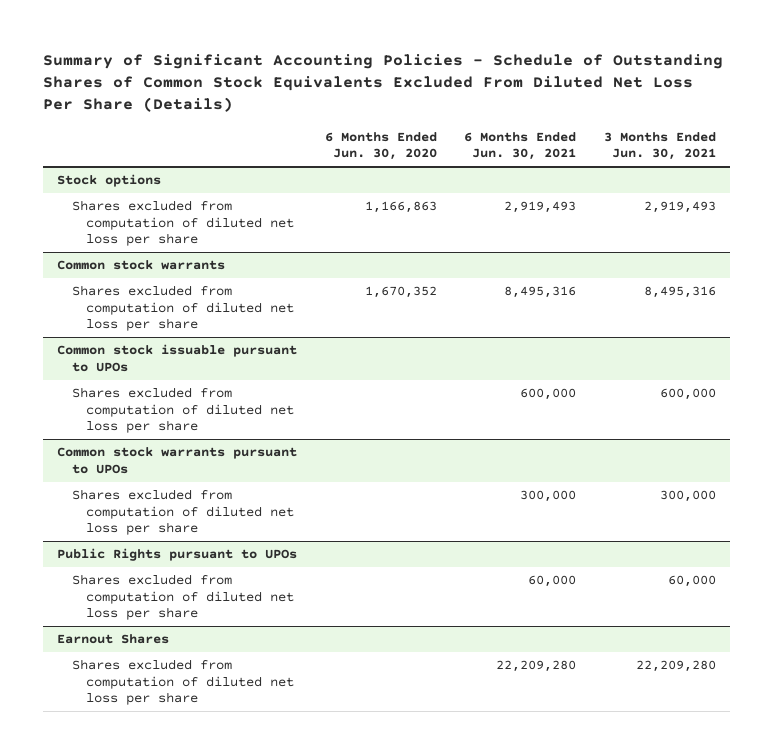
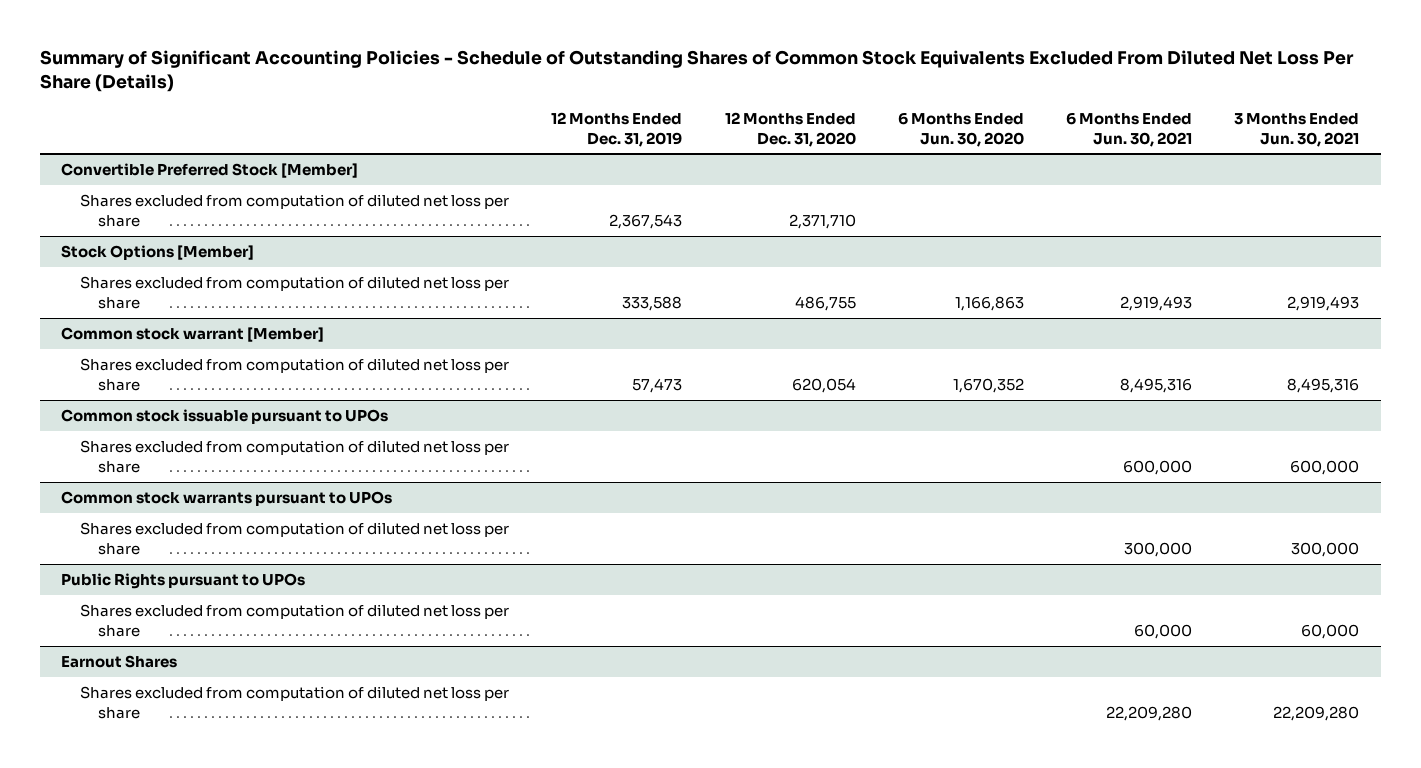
- | 6 Months Ended Jun. 30, 2020 | 6 Months Ended Jun. 30, 2021 | 3 Months Ended Jun. 30, 2021
+ | 12 Months Ended Dec. 31, 2019 | 12 Months Ended Dec. 31, 2020 | 6 Months Ended Jun. 30, 2020 | 6 Months Ended Jun. 30, 2021 | 3 Months Ended Jun. 30, 2021
- Stock options
+ Convertible Preferred Stock [Member]
+ Shares excluded from computation of diluted net loss per share | 2,367,543 | 2,371,710 | | |
+ Stock Options [Member]
- Common stock warrants
+ Common stock warrant [Member]

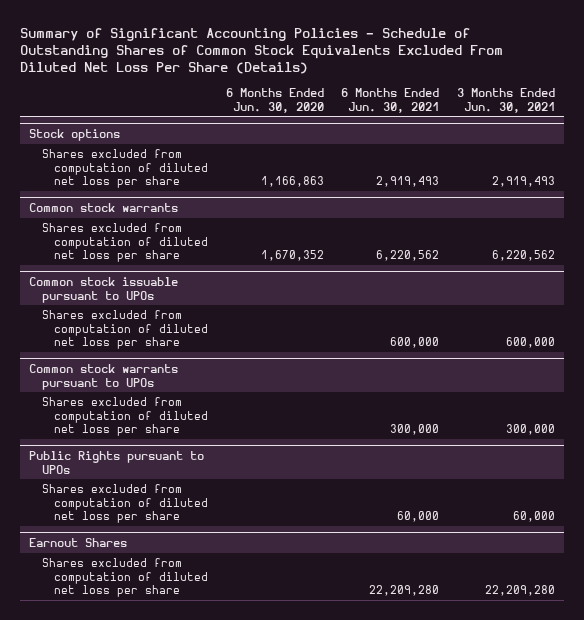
- | 12 Months Ended Dec. 31, 2019 | 12 Months Ended Dec. 31, 2020 | 6 Months Ended Jun. 30, 2020 | 6 Months Ended Jun. 30, 2021 | 3 Months Ended Jun. 30, 2021
+ | 6 Months Ended Jun. 30, 2020 | 6 Months Ended Jun. 30, 2021 | 3 Months Ended Jun. 30, 2021
- Convertible Preferred Stock [Member]
- Shares excluded from computation of diluted net loss per share | 2,367,543 | 2,371,710 | | |
- Stock Options [Member]
+ Stock options
- Common stock warrant [Member]
- Shares excluded from computation of diluted net loss per share | 57,473 | 620,054 | 1,670,352 | 8,495,316 | 8,495,316
+ Common stock warrants
+ Shares excluded from computation of diluted net loss per share | 1,670,352 | 6,220,562 | 6,220,562

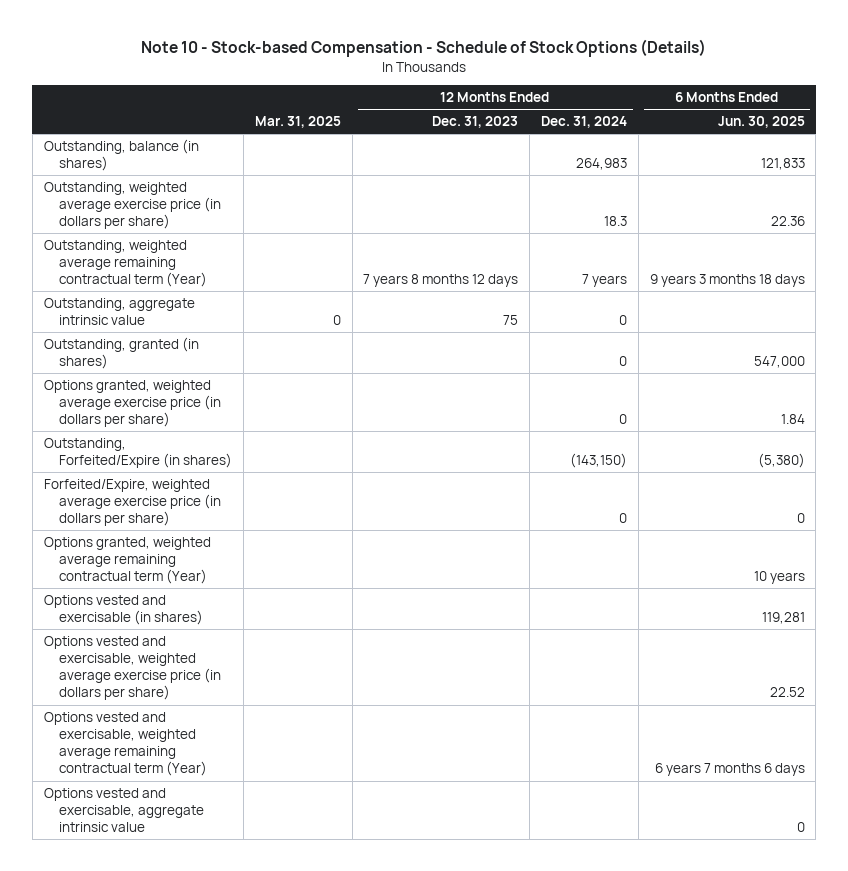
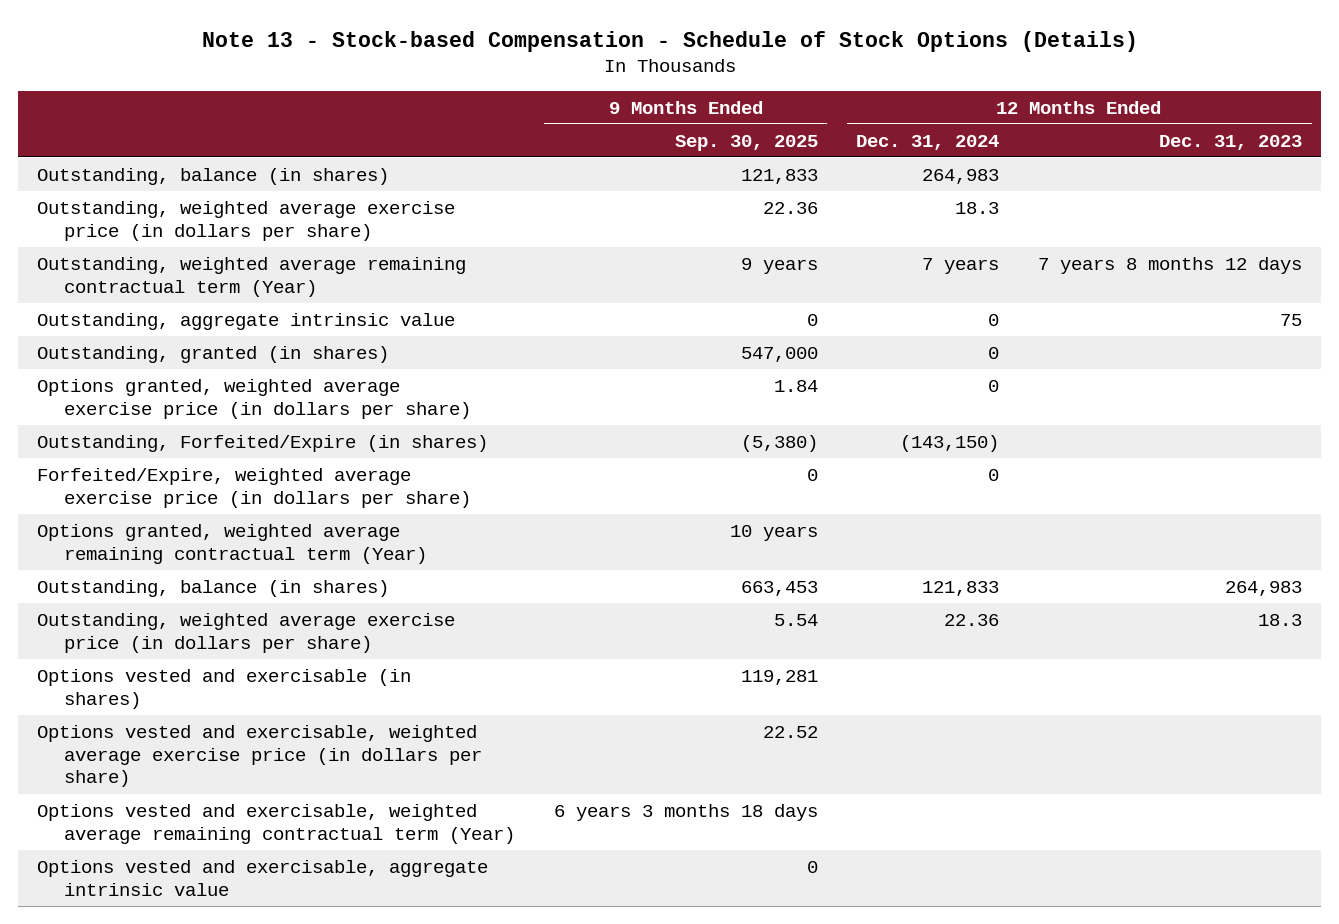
- Note 10 - Stock-based Compensation - Schedule of Stock Options (Details)
+ Note 13 - Stock-based Compensation - Schedule of Stock Options (Details)
- | Mar. 31, 2025 | 12 Months Ended Dec. 31, 2023 | 12 Months Ended Dec. 31, 2024 | 6 Months Ended Jun. 30, 2025
+ | 9 Months Ended Sep. 30, 2025 | 12 Months Ended Dec. 31, 2024 | 12 Months Ended Dec. 31, 2023
+ Outstanding, balance (in shares) | 663,453 | 121,833 | 264,983
+ Outstanding, weighted average exercise price (in dollars per share) | 5.54 | 22.36 | 18.3

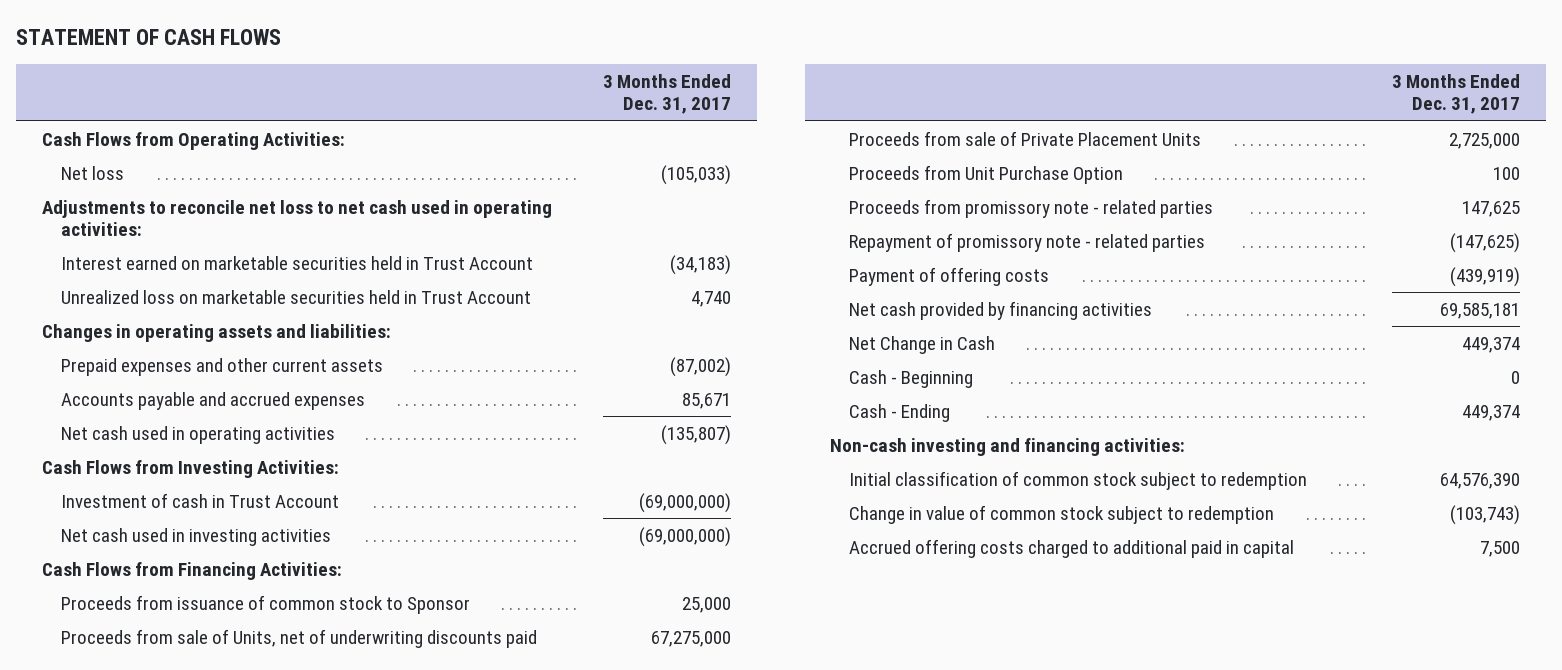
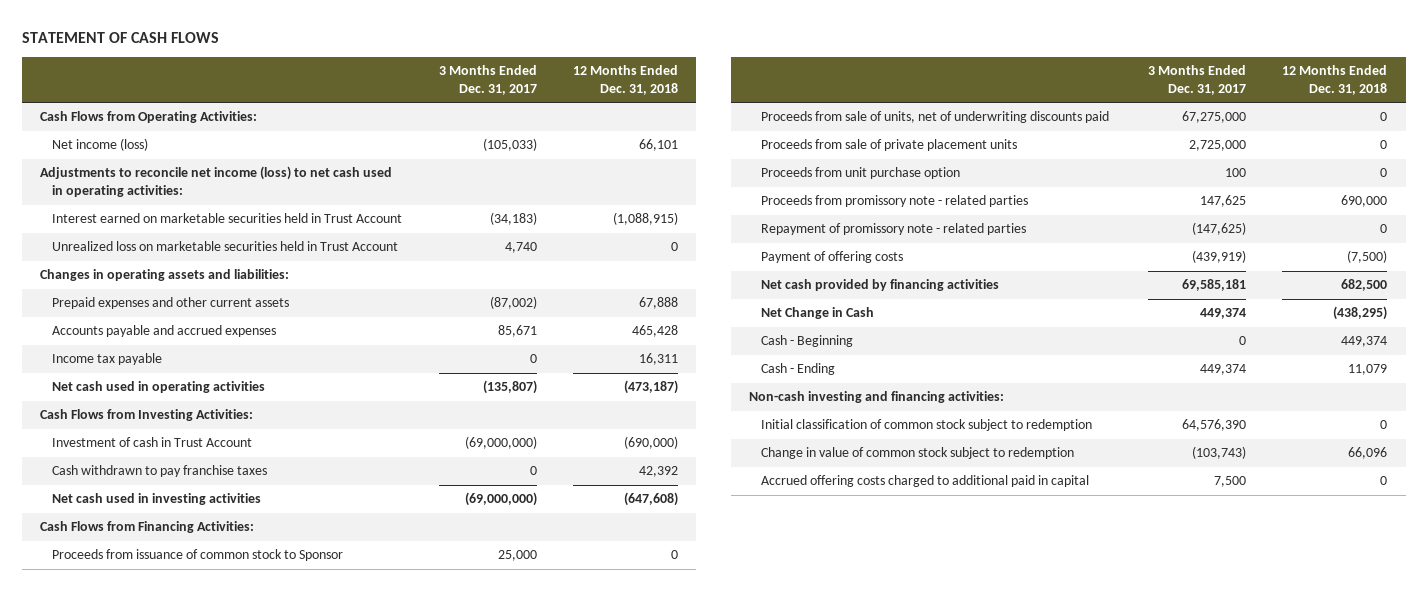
- | 3 Months Ended Dec. 31, 2017
+ | 3 Months Ended Dec. 31, 2017 | 12 Months Ended Dec. 31, 2018
- Net loss | (105,033)
- Adjustments to reconcile net loss to net cash used in operating activities:
+ Net income (loss) | (105,033) | 66,101
+ Adjustments to reconcile net income (loss) to net cash used in operating activities:
+ Income tax payable | 0 | 16,311
+ Cash withdrawn to pay franchise taxes | 0 | 42,392
- Proceeds from sale of Units, net of underwriting discounts paid | 67,275,000
- Proceeds from sale of Private Placement Units | 2,725,000
- Proceeds from Unit Purchase Option | 100
+ Proceeds from sale of units, net of underwriting discounts paid | 67,275,000 | 0
+ Proceeds from sale of private placement units | 2,725,000 | 0
+ Proceeds from unit purchase option | 100 | 0

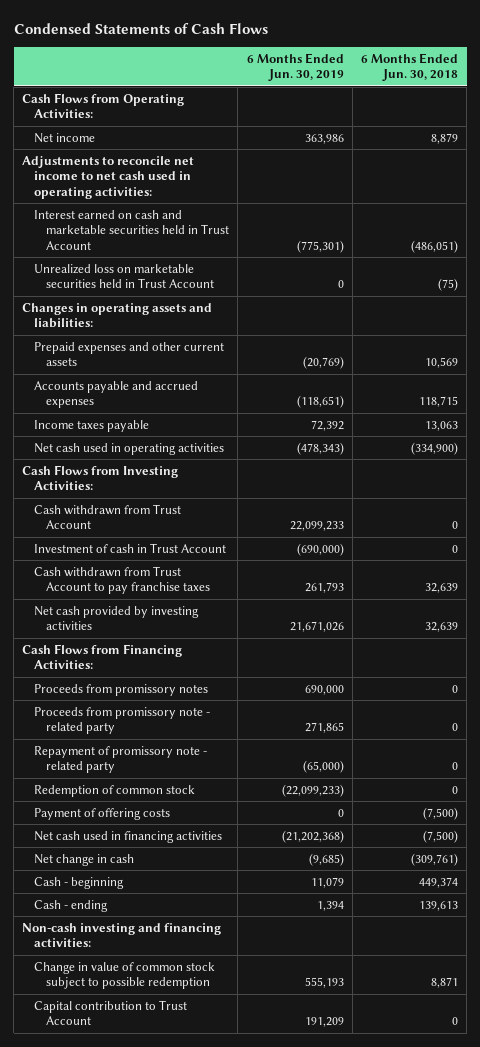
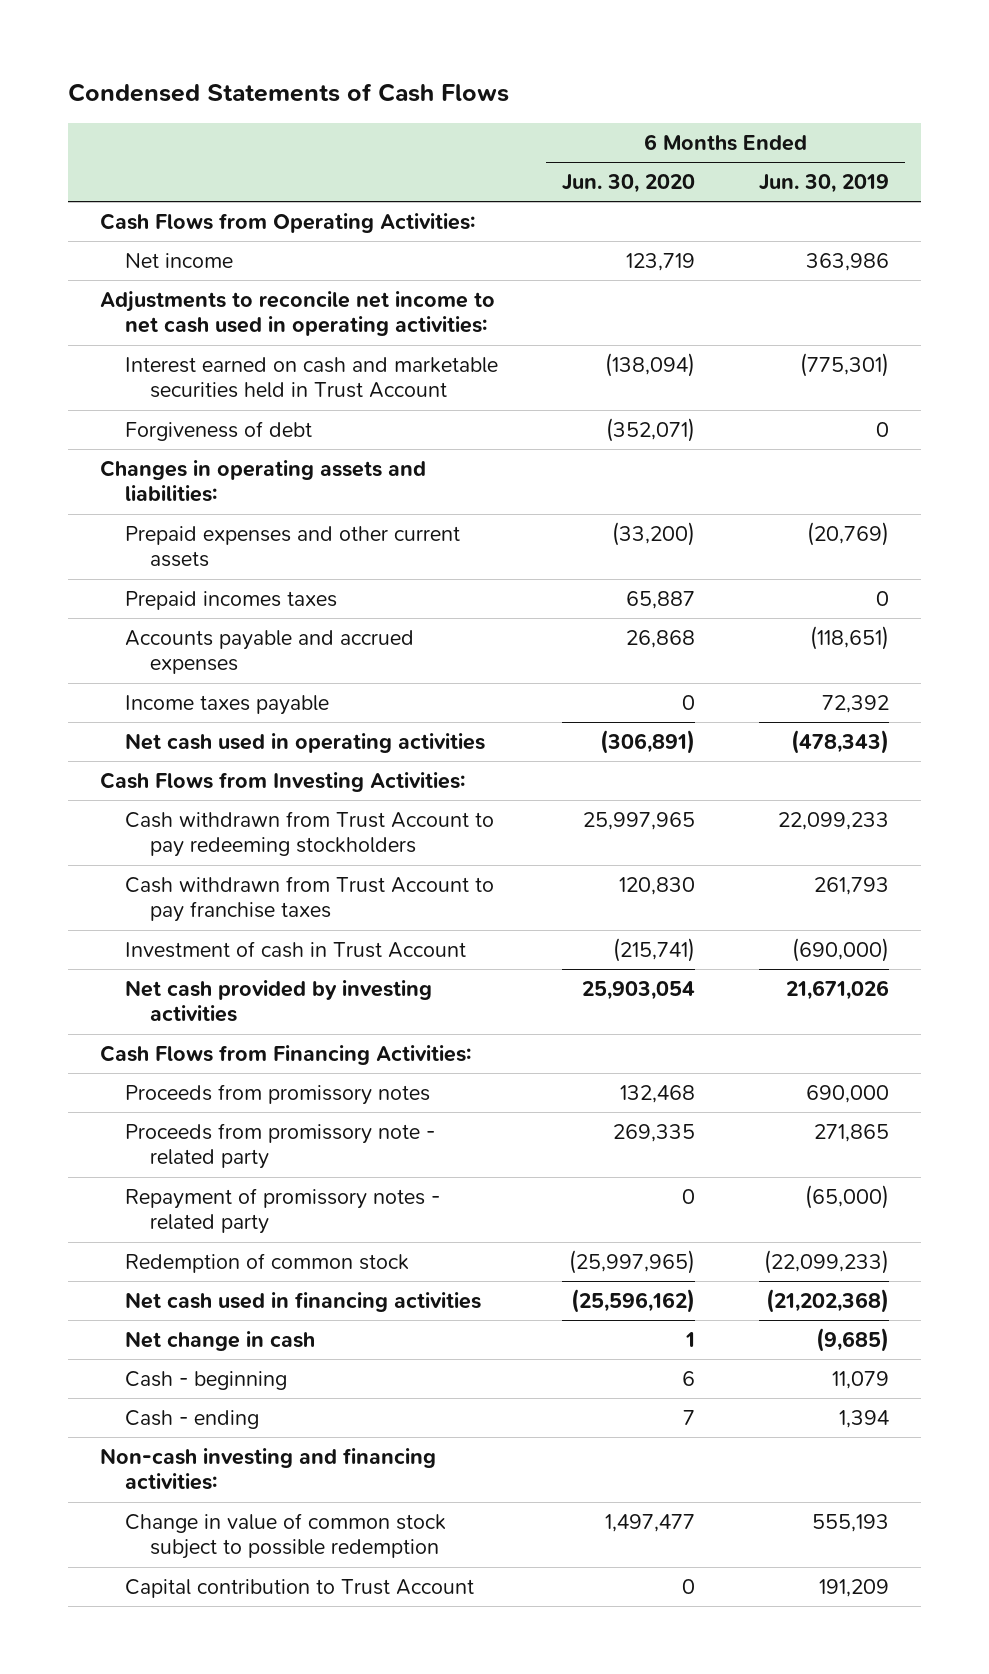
- | 6 Months Ended Jun. 30, 2019 | 6 Months Ended Jun. 30, 2018
+ | 6 Months Ended Jun. 30, 2020 | 6 Months Ended Jun. 30, 2019
- Unrealized loss on marketable securities held in Trust Account | 0 | (75)
+ Forgiveness of debt | (352,071) | 0
+ Prepaid incomes taxes | 65,887 | 0
- Cash withdrawn from Trust Account | 22,099,233 | 0
+ Cash withdrawn from Trust Account to pay redeeming stockholders | 25,997,965 | 22,099,233
moved down: Investment of cash in Trust Account | (215,741) | (690,000)
- Repayment of promissory note - related party | (65,000) | 0
+ Repayment of promissory notes - related party | 0 | (65,000)
- Payment of offering costs | 0 | (7,500)

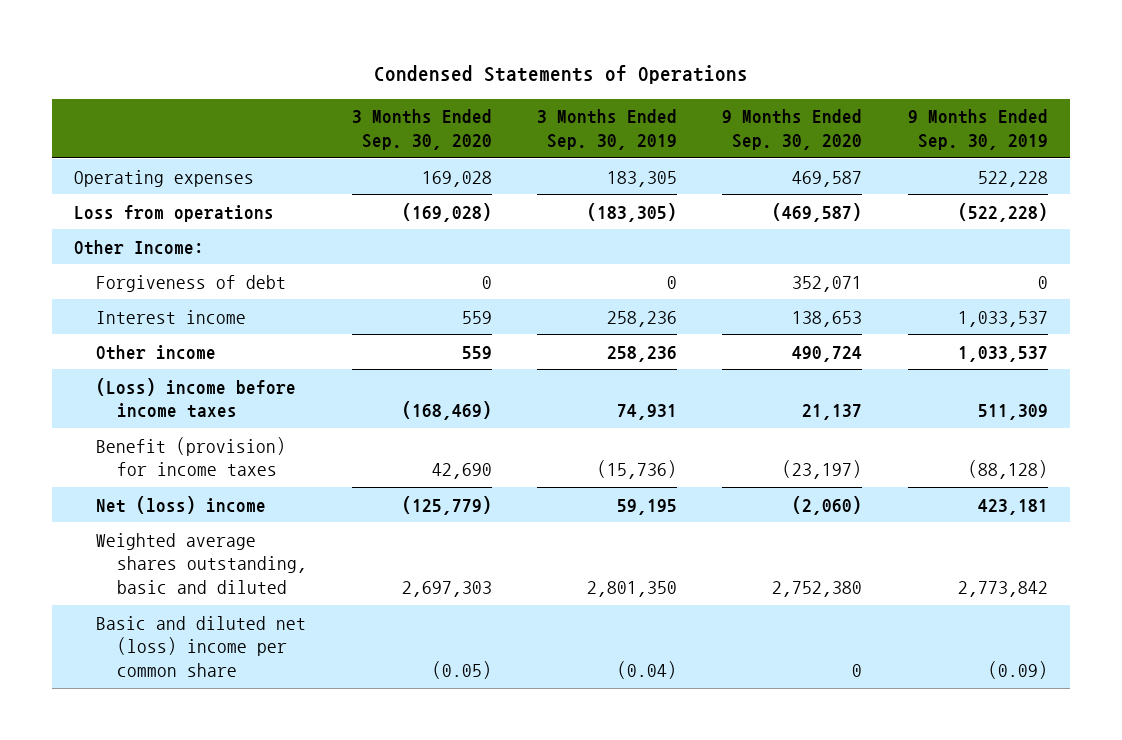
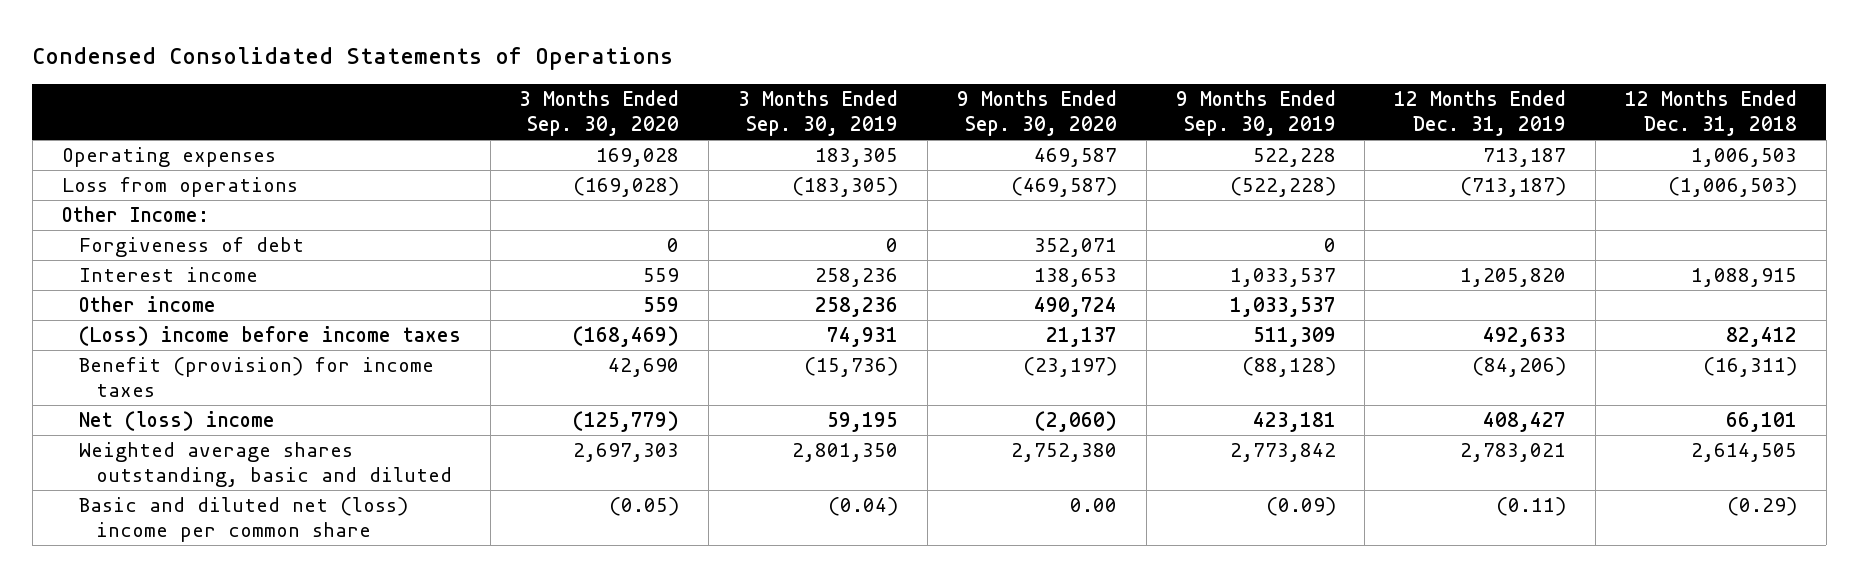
- Condensed Statements of Operations
+ Condensed Consolidated Statements of Operations
- | 3 Months Ended Sep. 30, 2020 | 3 Months Ended Sep. 30, 2019 | 9 Months Ended Sep. 30, 2020 | 9 Months Ended Sep. 30, 2019
+ | 3 Months Ended Sep. 30, 2020 | 3 Months Ended Sep. 30, 2019 | 9 Months Ended Sep. 30, 2020 | 9 Months Ended Sep. 30, 2019 | 12 Months Ended Dec. 31, 2019 | 12 Months Ended Dec. 31, 2018
- Basic and diluted net (loss) income per common share | (0.05) | (0.04) | 0 | (0.09)
+ Basic and diluted net (loss) income per common share | (0.05) | (0.04) | 0.00 | (0.09) | (0.11) | (0.29)

